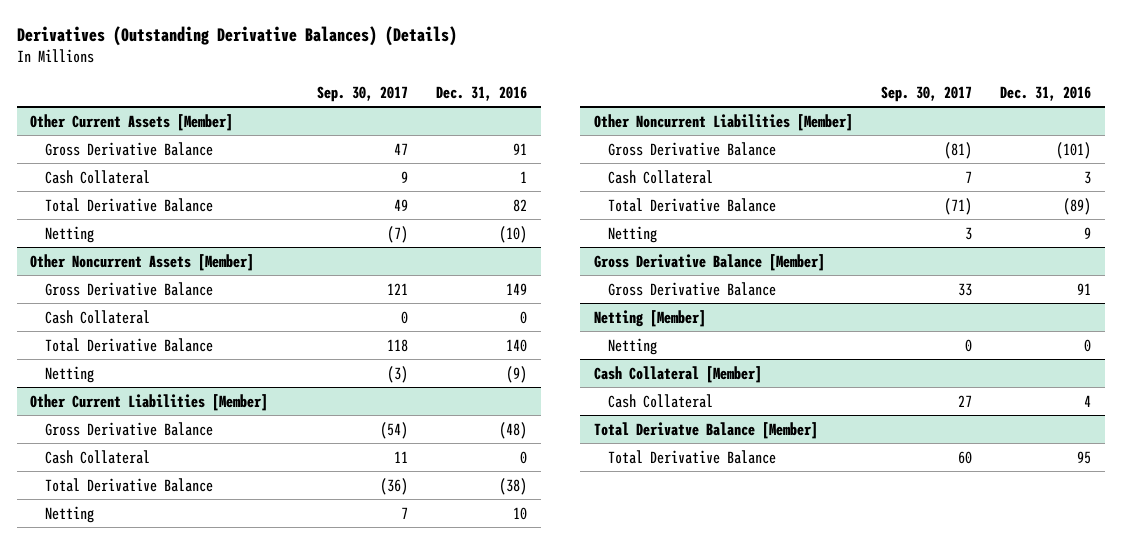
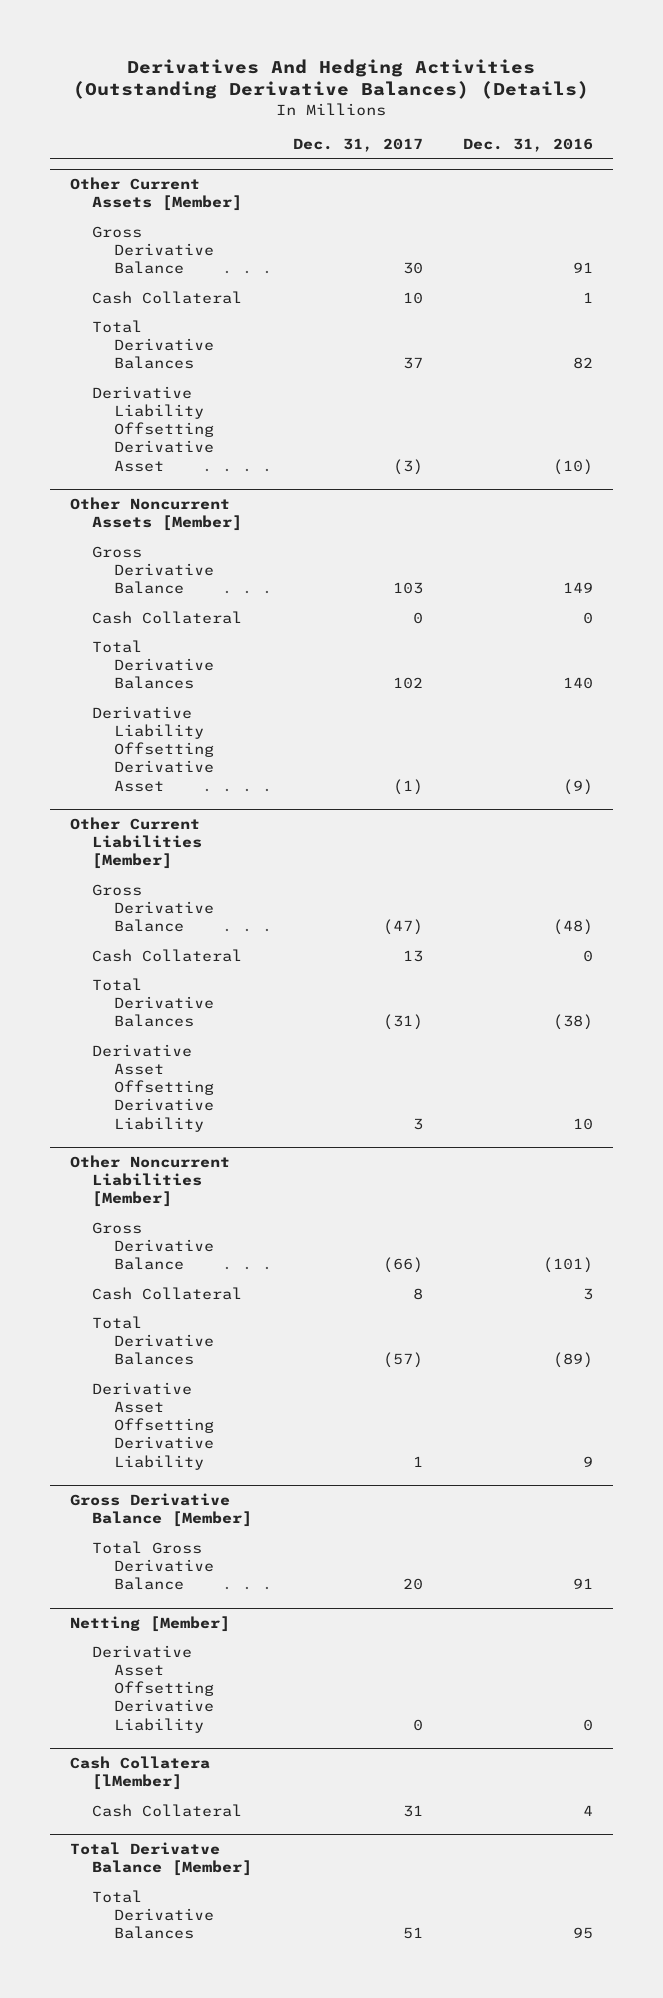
- Derivatives (Outstanding Derivative Balances) (Details)
+ Derivatives And Hedging Activities (Outstanding Derivative Balances) (Details)
- | Sep. 30, 2017 | Dec. 31, 2016
+ | Dec. 31, 2017 | Dec. 31, 2016
@ Other Current Assets [Member]
- Total Derivative Balance | 49 | 82
- Netting | (7) | (10)
+ Total Derivative Balances | 37 | 82
+ Derivative Liability Offsetting Derivative Asset | (3) | (10)
@ Other Noncurrent Assets [Member]
- Total Derivative Balance | 118 | 140
- Netting | (3) | (9)
+ Total Derivative Balances | 102 | 140
+ Derivative Liability Offsetting Derivative Asset | (1) | (9)
@ Other Current Liabilities [Member]
- Total Derivative Balance | (36) | (38)
- Netting | 7 | 10
+ Total Derivative Balances | (31) | (38)
+ Derivative Asset Offsetting Derivative Liability | 3 | 10
@ Other Noncurrent Liabilities [Member]
- Total Derivative Balance | (71) | (89)
- Netting | 3 | 9
+ Total Derivative Balances | (57) | (89)
+ Derivative Asset Offsetting Derivative Liability | 1 | 9
@ Gross Derivative Balance [Member]
- Gross Derivative Balance | 33 | 91
+ Total Gross Derivative Balance | 20 | 91
@ Netting [Member]
- Netting | 0 | 0
- Cash Collateral [Member]
@ Netting [Member]
+ Derivative Asset Offsetting Derivative Liability | 0 | 0
+ Cash Collatera [lMember]
@ Total Derivatve Balance [Member]
- Total Derivative Balance | 60 | 95
+ Total Derivative Balances | 51 | 95

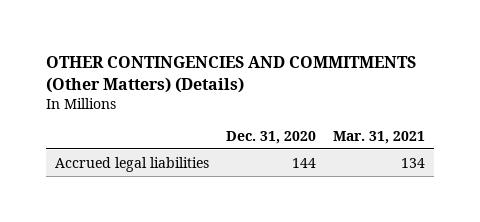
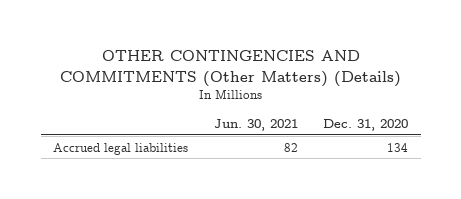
- | Dec. 31, 2020 | Mar. 31, 2021
+ | Jun. 30, 2021 | Dec. 31, 2020
- Accrued legal liabilities | 144 | 134
+ Accrued legal liabilities | 82 | 134

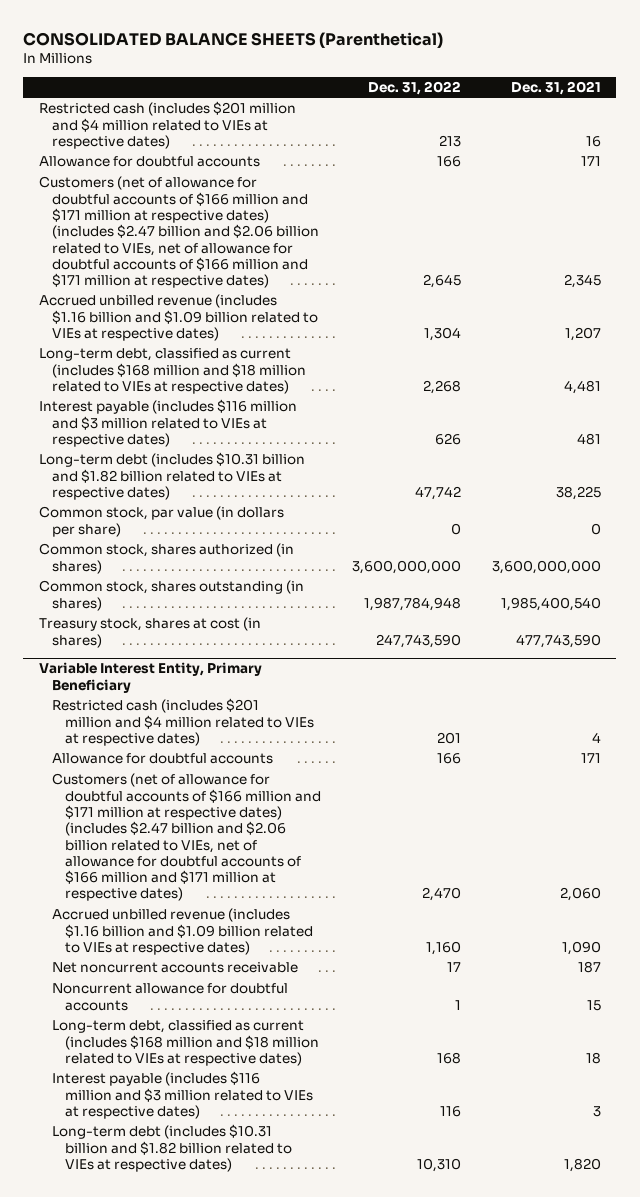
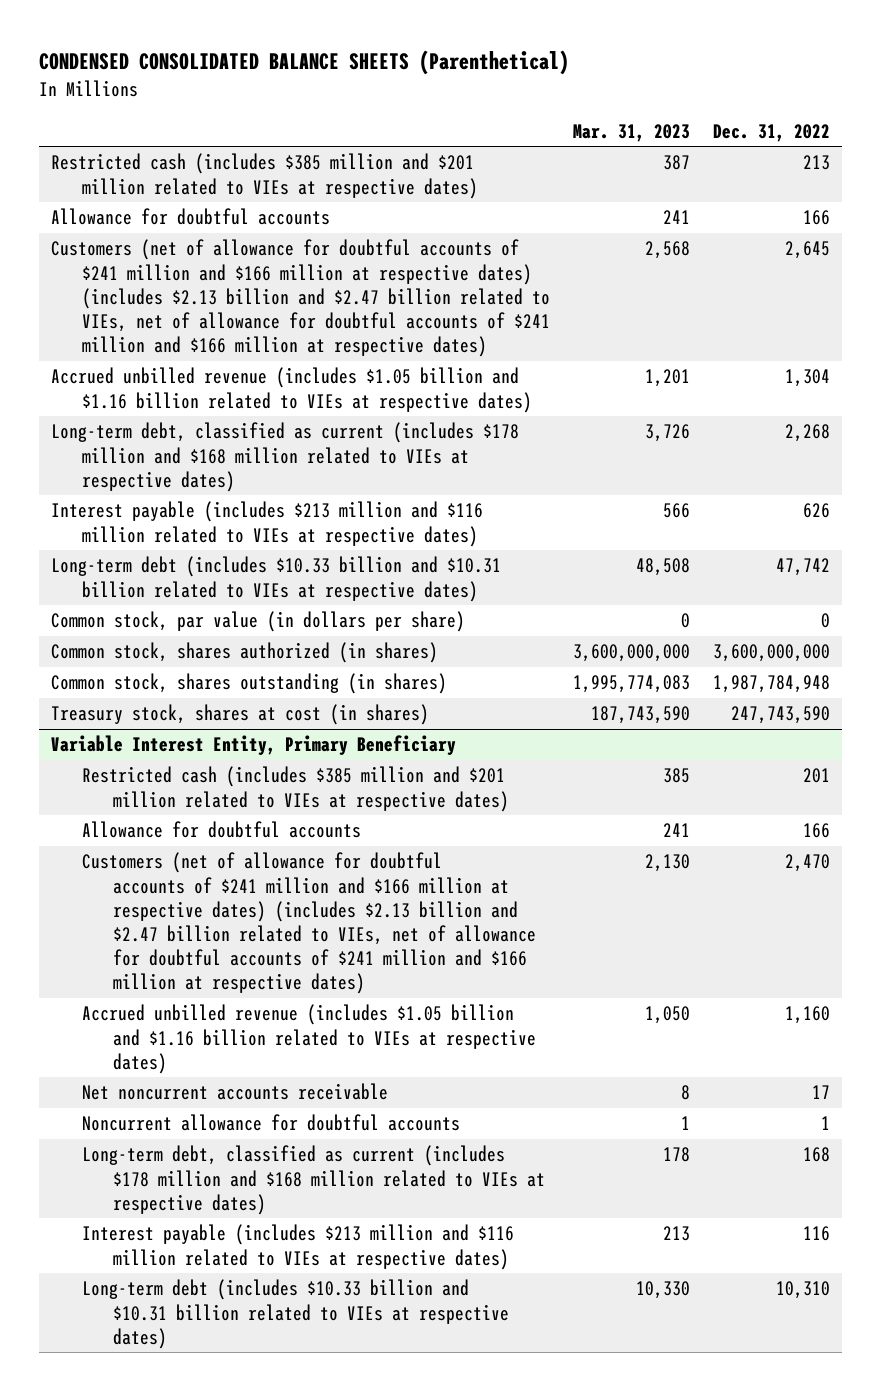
- CONSOLIDATED BALANCE SHEETS (Parenthetical)
+ CONDENSED CONSOLIDATED BALANCE SHEETS (Parenthetical)
- | Dec. 31, 2022 | Dec. 31, 2021
+ | Mar. 31, 2023 | Dec. 31, 2022
- Restricted cash (includes $201 million and $4 million related to VIEs at respective dates) | 213 | 16
+ Restricted cash (includes $385 million and $201 million related to VIEs at respective dates) | 387 | 213
- Customers (net of allowance for doubtful accounts of $166 million and $171 million at respective dates) (includes $2.47 billion and $2.06 billion related to VIEs, net of allowance for doubtful accounts of $166 million and $171 million at respective dates) | 2,645 | 2,345
- Accrued unbilled revenue (includes $1.16 billion and $1.09 billion related to VIEs at respective dates) | 1,304 | 1,207
- Long-term debt, classified as current (includes $168 million and $18 million related to VIEs at respective dates) | 2,268 | 4,481
- Interest payable (includes $116 million and $3 million related to VIEs at respective dates) | 626 | 481
- Long-term debt (includes $10.31 billion and $1.82 billion related to VIEs at respective dates) | 47,742 | 38,225
+ Customers (net of allowance for doubtful accounts of $241 million and $166 million at respective dates) (includes $2.13 billion and $2.47 billion related to VIEs, net of allowance for doubtful accounts of $241 million and $166 million at respective dates) | 2,568 | 2,645
+ Accrued unbilled revenue (includes $1.05 billion and $1.16 billion related to VIEs at respective dates) | 1,201 | 1,304
+ Long-term debt, classified as current (includes $178 million and $168 million related to VIEs at respective dates) | 3,726 | 2,268
+ Interest payable (includes $213 million and $116 million related to VIEs at respective dates) | 566 | 626
+ Long-term debt (includes $10.33 billion and $10.31 billion related to VIEs at respective dates) | 48,508 | 47,742
@ Variable Interest Entity, Primary Beneficiary
- Restricted cash (includes $201 million and $4 million related to VIEs at respective dates) | 201 | 4
+ Restricted cash (includes $385 million and $201 million related to VIEs at respective dates) | 385 | 201
- Customers (net of allowance for doubtful accounts of $166 million and $171 million at respective dates) (includes $2.47 billion and $2.06 billion related to VIEs, net of allowance for doubtful accounts of $166 million and $171 million at respective dates) | 2,470 | 2,060
- Accrued unbilled revenue (includes $1.16 billion and $1.09 billion related to VIEs at respective dates) | 1,160 | 1,090
+ Customers (net of allowance for doubtful accounts of $241 million and $166 million at respective dates) (includes $2.13 billion and $2.47 billion related to VIEs, net of allowance for doubtful accounts of $241 million and $166 million at respective dates) | 2,130 | 2,470
+ Accrued unbilled revenue (includes $1.05 billion and $1.16 billion related to VIEs at respective dates) | 1,050 | 1,160
- Long-term debt, classified as current (includes $168 million and $18 million related to VIEs at respective dates) | 168 | 18
- Interest payable (includes $116 million and $3 million related to VIEs at respective dates) | 116 | 3
- Long-term debt (includes $10.31 billion and $1.82 billion related to VIEs at respective dates) | 10,310 | 1,820
+ Long-term debt, classified as current (includes $178 million and $168 million related to VIEs at respective dates) | 178 | 168
+ Interest payable (includes $213 million and $116 million related to VIEs at respective dates) | 213 | 116
+ Long-term debt (includes $10.33 billion and $10.31 billion related to VIEs at respective dates) | 10,330 | 10,310

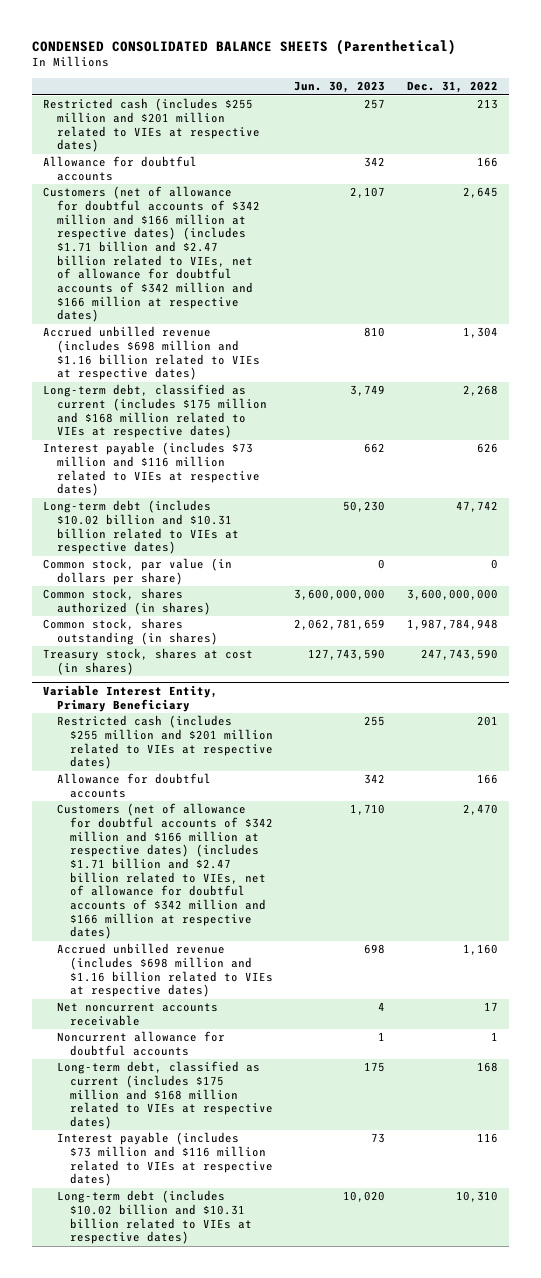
- | Mar. 31, 2023 | Dec. 31, 2022
+ | Jun. 30, 2023 | Dec. 31, 2022
- Restricted cash (includes $385 million and $201 million related to VIEs at respective dates) | 387 | 213
+ Restricted cash (includes $255 million and $201 million related to VIEs at respective dates) | 257 | 213
- Customers (net of allowance for doubtful accounts of $241 million and $166 million at respective dates) (includes $2.13 billion and $2.47 billion related to VIEs, net of allowance for doubtful accounts of $241 million and $166 million at respective dates) | 2,568 | 2,645
- Accrued unbilled revenue (includes $1.05 billion and $1.16 billion related to VIEs at respective dates) | 1,201 | 1,304
- Long-term debt, classified as current (includes $178 million and $168 million related to VIEs at respective dates) | 3,726 | 2,268
- Interest payable (includes $213 million and $116 million related to VIEs at respective dates) | 566 | 626
- Long-term debt (includes $10.33 billion and $10.31 billion related to VIEs at respective dates) | 48,508 | 47,742
+ Customers (net of allowance for doubtful accounts of $342 million and $166 million at respective dates) (includes $1.71 billion and $2.47 billion related to VIEs, net of allowance for doubtful accounts of $342 million and $166 million at respective dates) | 2,107 | 2,645
+ Accrued unbilled revenue (includes $698 million and $1.16 billion related to VIEs at respective dates) | 810 | 1,304
+ Long-term debt, classified as current (includes $175 million and $168 million related to VIEs at respective dates) | 3,749 | 2,268
+ Interest payable (includes $73 million and $116 million related to VIEs at respective dates) | 662 | 626
+ Long-term debt (includes $10.02 billion and $10.31 billion related to VIEs at respective dates) | 50,230 | 47,742
@ Variable Interest Entity, Primary Beneficiary
- Restricted cash (includes $385 million and $201 million related to VIEs at respective dates) | 385 | 201
+ Restricted cash (includes $255 million and $201 million related to VIEs at respective dates) | 255 | 201
- Customers (net of allowance for doubtful accounts of $241 million and $166 million at respective dates) (includes $2.13 billion and $2.47 billion related to VIEs, net of allowance for doubtful accounts of $241 million and $166 million at respective dates) | 2,130 | 2,470
- Accrued unbilled revenue (includes $1.05 billion and $1.16 billion related to VIEs at respective dates) | 1,050 | 1,160
+ Customers (net of allowance for doubtful accounts of $342 million and $166 million at respective dates) (includes $1.71 billion and $2.47 billion related to VIEs, net of allowance for doubtful accounts of $342 million and $166 million at respective dates) | 1,710 | 2,470
+ Accrued unbilled revenue (includes $698 million and $1.16 billion related to VIEs at respective dates) | 698 | 1,160
- Long-term debt, classified as current (includes $178 million and $168 million related to VIEs at respective dates) | 178 | 168
- Interest payable (includes $213 million and $116 million related to VIEs at respective dates) | 213 | 116
- Long-term debt (includes $10.33 billion and $10.31 billion related to VIEs at respective dates) | 10,330 | 10,310
+ Long-term debt, classified as current (includes $175 million and $168 million related to VIEs at respective dates) | 175 | 168
+ Interest payable (includes $73 million and $116 million related to VIEs at respective dates) | 73 | 116
+ Long-term debt (includes $10.02 billion and $10.31 billion related to VIEs at respective dates) | 10,020 | 10,310

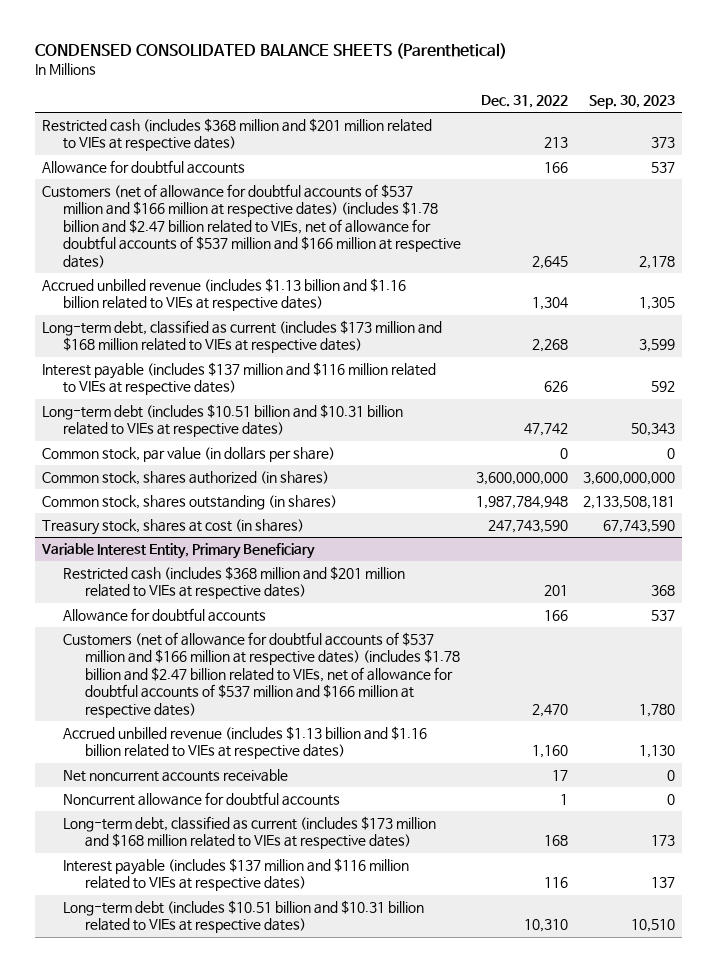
- | Jun. 30, 2023 | Dec. 31, 2022
+ | Dec. 31, 2022 | Sep. 30, 2023
- Restricted cash (includes $255 million and $201 million related to VIEs at respective dates) | 257 | 213
+ Restricted cash (includes $368 million and $201 million related to VIEs at respective dates) | 213 | 373
- Customers (net of allowance for doubtful accounts of $342 million and $166 million at respective dates) (includes $1.71 billion and $2.47 billion related to VIEs, net of allowance for doubtful accounts of $342 million and $166 million at respective dates) | 2,107 | 2,645
- Accrued unbilled revenue (includes $698 million and $1.16 billion related to VIEs at respective dates) | 810 | 1,304
- Long-term debt, classified as current (includes $175 million and $168 million related to VIEs at respective dates) | 3,749 | 2,268
- Interest payable (includes $73 million and $116 million related to VIEs at respective dates) | 662 | 626
- Long-term debt (includes $10.02 billion and $10.31 billion related to VIEs at respective dates) | 50,230 | 47,742
+ Customers (net of allowance for doubtful accounts of $537 million and $166 million at respective dates) (includes $1.78 billion and $2.47 billion related to VIEs, net of allowance for doubtful accounts of $537 million and $166 million at respective dates) | 2,645 | 2,178
+ Accrued unbilled revenue (includes $1.13 billion and $1.16 billion related to VIEs at respective dates) | 1,304 | 1,305
+ Long-term debt, classified as current (includes $173 million and $168 million related to VIEs at respective dates) | 2,268 | 3,599
+ Interest payable (includes $137 million and $116 million related to VIEs at respective dates) | 626 | 592
+ Long-term debt (includes $10.51 billion and $10.31 billion related to VIEs at respective dates) | 47,742 | 50,343
@ Variable Interest Entity, Primary Beneficiary
- Restricted cash (includes $255 million and $201 million related to VIEs at respective dates) | 255 | 201
+ Restricted cash (includes $368 million and $201 million related to VIEs at respective dates) | 201 | 368
- Customers (net of allowance for doubtful accounts of $342 million and $166 million at respective dates) (includes $1.71 billion and $2.47 billion related to VIEs, net of allowance for doubtful accounts of $342 million and $166 million at respective dates) | 1,710 | 2,470
- Accrued unbilled revenue (includes $698 million and $1.16 billion related to VIEs at respective dates) | 698 | 1,160
+ Customers (net of allowance for doubtful accounts of $537 million and $166 million at respective dates) (includes $1.78 billion and $2.47 billion related to VIEs, net of allowance for doubtful accounts of $537 million and $166 million at respective dates) | 2,470 | 1,780
+ Accrued unbilled revenue (includes $1.13 billion and $1.16 billion related to VIEs at respective dates) | 1,160 | 1,130
- Long-term debt, classified as current (includes $175 million and $168 million related to VIEs at respective dates) | 175 | 168
- Interest payable (includes $73 million and $116 million related to VIEs at respective dates) | 73 | 116
- Long-term debt (includes $10.02 billion and $10.31 billion related to VIEs at respective dates) | 10,020 | 10,310
+ Long-term debt, classified as current (includes $173 million and $168 million related to VIEs at respective dates) | 168 | 173
+ Interest payable (includes $137 million and $116 million related to VIEs at respective dates) | 116 | 137
+ Long-term debt (includes $10.51 billion and $10.31 billion related to VIEs at respective dates) | 10,310 | 10,510

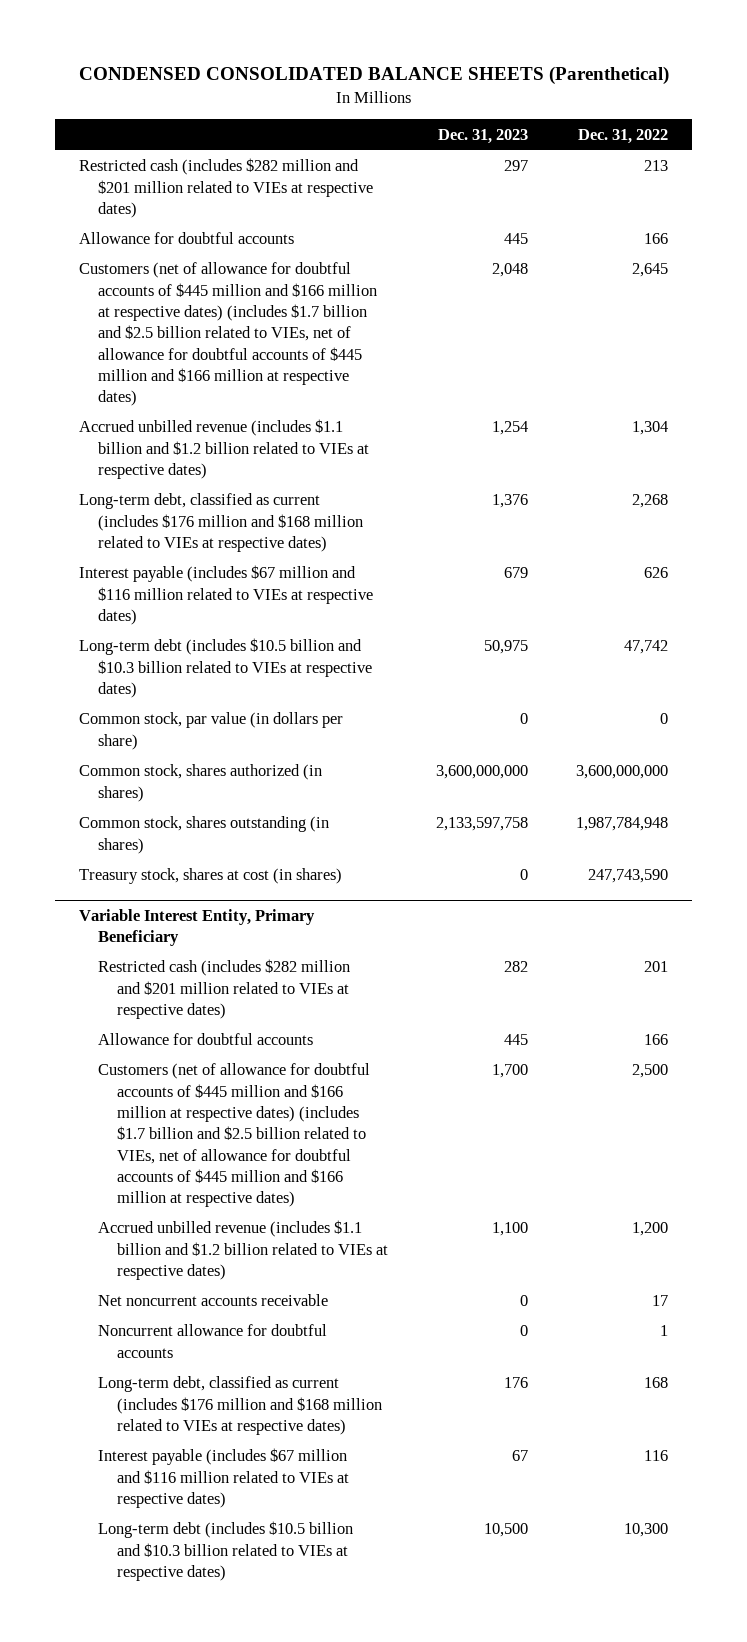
- | Dec. 31, 2022 | Sep. 30, 2023
+ | Dec. 31, 2023 | Dec. 31, 2022
- Restricted cash (includes $368 million and $201 million related to VIEs at respective dates) | 213 | 373
+ Restricted cash (includes $282 million and $201 million related to VIEs at respective dates) | 297 | 213
- Customers (net of allowance for doubtful accounts of $537 million and $166 million at respective dates) (includes $1.78 billion and $2.47 billion related to VIEs, net of allowance for doubtful accounts of $537 million and $166 million at respective dates) | 2,645 | 2,178
- Accrued unbilled revenue (includes $1.13 billion and $1.16 billion related to VIEs at respective dates) | 1,304 | 1,305
- Long-term debt, classified as current (includes $173 million and $168 million related to VIEs at respective dates) | 2,268 | 3,599
- Interest payable (includes $137 million and $116 million related to VIEs at respective dates) | 626 | 592
- Long-term debt (includes $10.51 billion and $10.31 billion related to VIEs at respective dates) | 47,742 | 50,343
+ Customers (net of allowance for doubtful accounts of $445 million and $166 million at respective dates) (includes $1.7 billion and $2.5 billion related to VIEs, net of allowance for doubtful accounts of $445 million and $166 million at respective dates) | 2,048 | 2,645
+ Accrued unbilled revenue (includes $1.1 billion and $1.2 billion related to VIEs at respective dates) | 1,254 | 1,304
+ Long-term debt, classified as current (includes $176 million and $168 million related to VIEs at respective dates) | 1,376 | 2,268
+ Interest payable (includes $67 million and $116 million related to VIEs at respective dates) | 679 | 626
+ Long-term debt (includes $10.5 billion and $10.3 billion related to VIEs at respective dates) | 50,975 | 47,742
@ Variable Interest Entity, Primary Beneficiary
- Restricted cash (includes $368 million and $201 million related to VIEs at respective dates) | 201 | 368
+ Restricted cash (includes $282 million and $201 million related to VIEs at respective dates) | 282 | 201
- Customers (net of allowance for doubtful accounts of $537 million and $166 million at respective dates) (includes $1.78 billion and $2.47 billion related to VIEs, net of allowance for doubtful accounts of $537 million and $166 million at respective dates) | 2,470 | 1,780
- Accrued unbilled revenue (includes $1.13 billion and $1.16 billion related to VIEs at respective dates) | 1,160 | 1,130
+ Customers (net of allowance for doubtful accounts of $445 million and $166 million at respective dates) (includes $1.7 billion and $2.5 billion related to VIEs, net of allowance for doubtful accounts of $445 million and $166 million at respective dates) | 1,700 | 2,500
+ Accrued unbilled revenue (includes $1.1 billion and $1.2 billion related to VIEs at respective dates) | 1,100 | 1,200
- Long-term debt, classified as current (includes $173 million and $168 million related to VIEs at respective dates) | 168 | 173
- Interest payable (includes $137 million and $116 million related to VIEs at respective dates) | 116 | 137
- Long-term debt (includes $10.51 billion and $10.31 billion related to VIEs at respective dates) | 10,310 | 10,510
+ Long-term debt, classified as current (includes $176 million and $168 million related to VIEs at respective dates) | 176 | 168
+ Interest payable (includes $67 million and $116 million related to VIEs at respective dates) | 67 | 116
+ Long-term debt (includes $10.5 billion and $10.3 billion related to VIEs at respective dates) | 10,500 | 10,300

